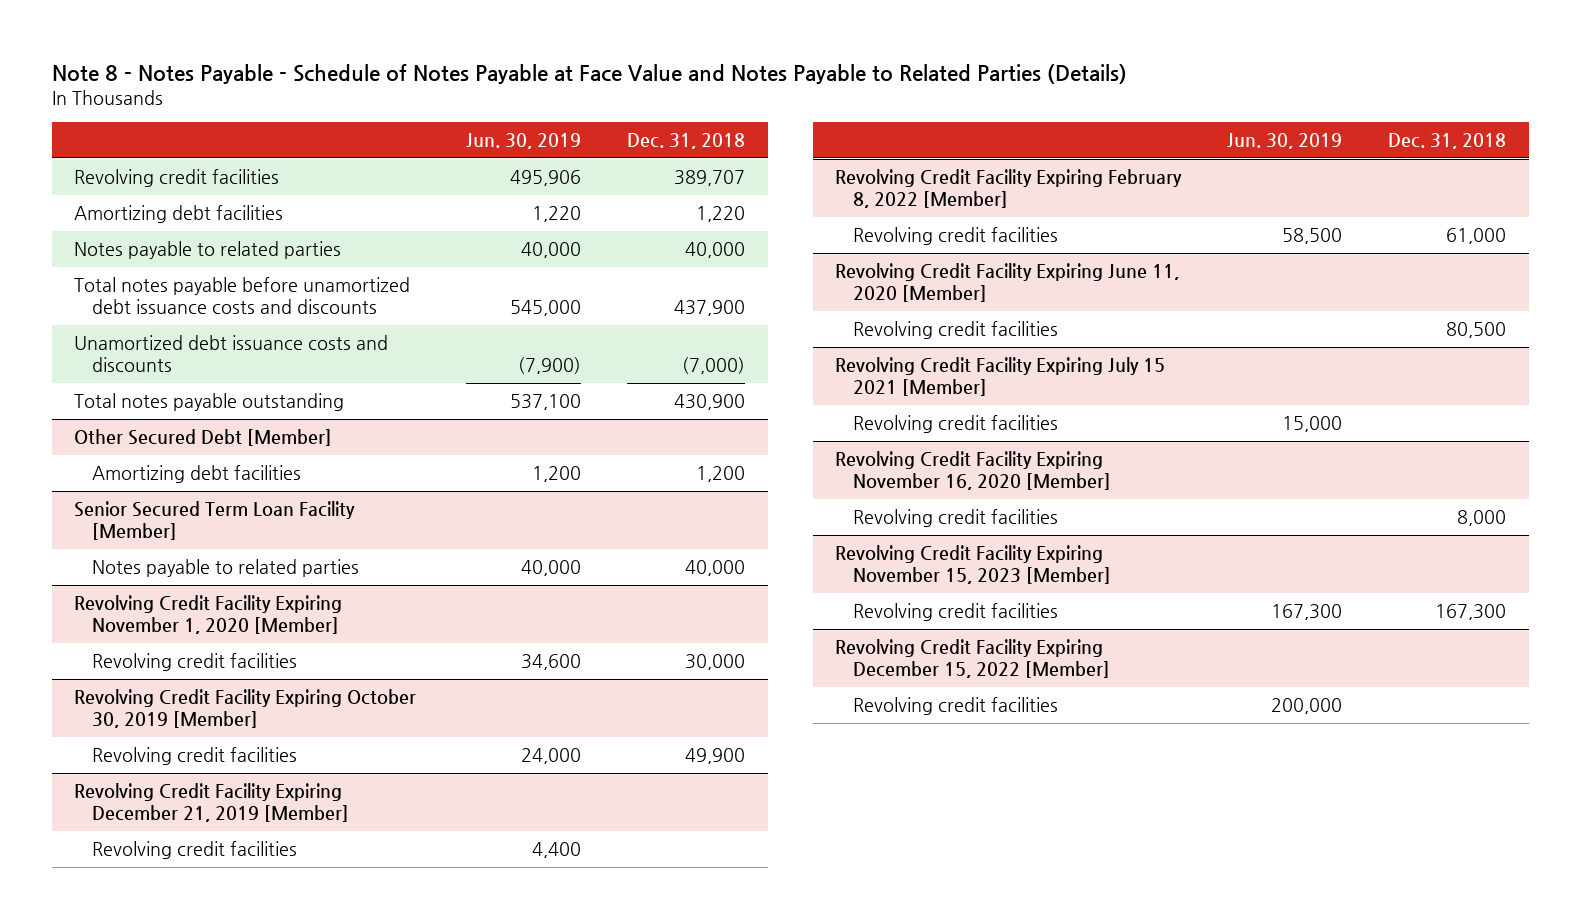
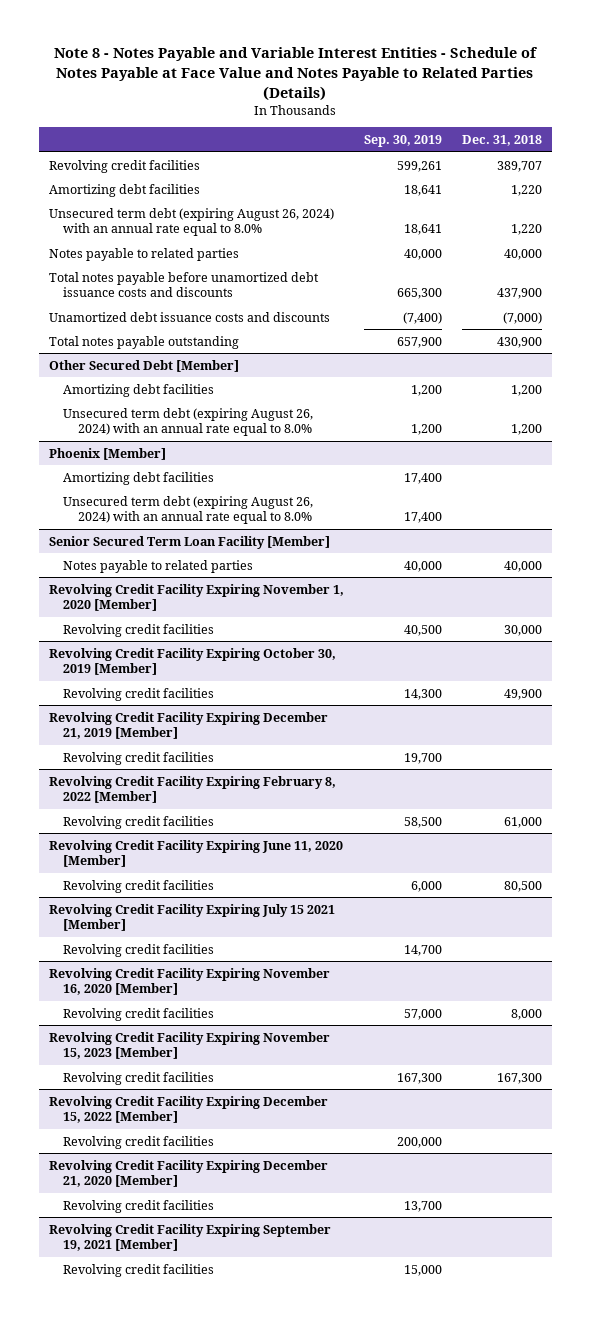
- Note 8 - Notes Payable - Schedule of Notes Payable at Face Value and Notes Payable to Related Parties (Details)
+ Note 8 - Notes Payable and Variable Interest Entities - Schedule of Notes Payable at Face Value and Notes Payable to Related Parties (Details)
- | Jun. 30, 2019 | Dec. 31, 2018
+ | Sep. 30, 2019 | Dec. 31, 2018
+ Unsecured term debt (expiring August 26, 2024) with an annual rate equal to 8.0% | 18,641 | 1,220
@ Other Secured Debt [Member]
+ Unsecured term debt (expiring August 26, 2024) with an annual rate equal to 8.0% | 1,200 | 1,200
+ Phoenix [Member]
+ Amortizing debt facilities | 17,400 |
+ Unsecured term debt (expiring August 26, 2024) with an annual rate equal to 8.0% | 17,400 |
+ Revolving Credit Facility Expiring December 21, 2020 [Member]
+ Revolving credit facilities | 13,700 |
+ Revolving Credit Facility Expiring September 19, 2021 [Member]
+ Revolving credit facilities | 15,000 |

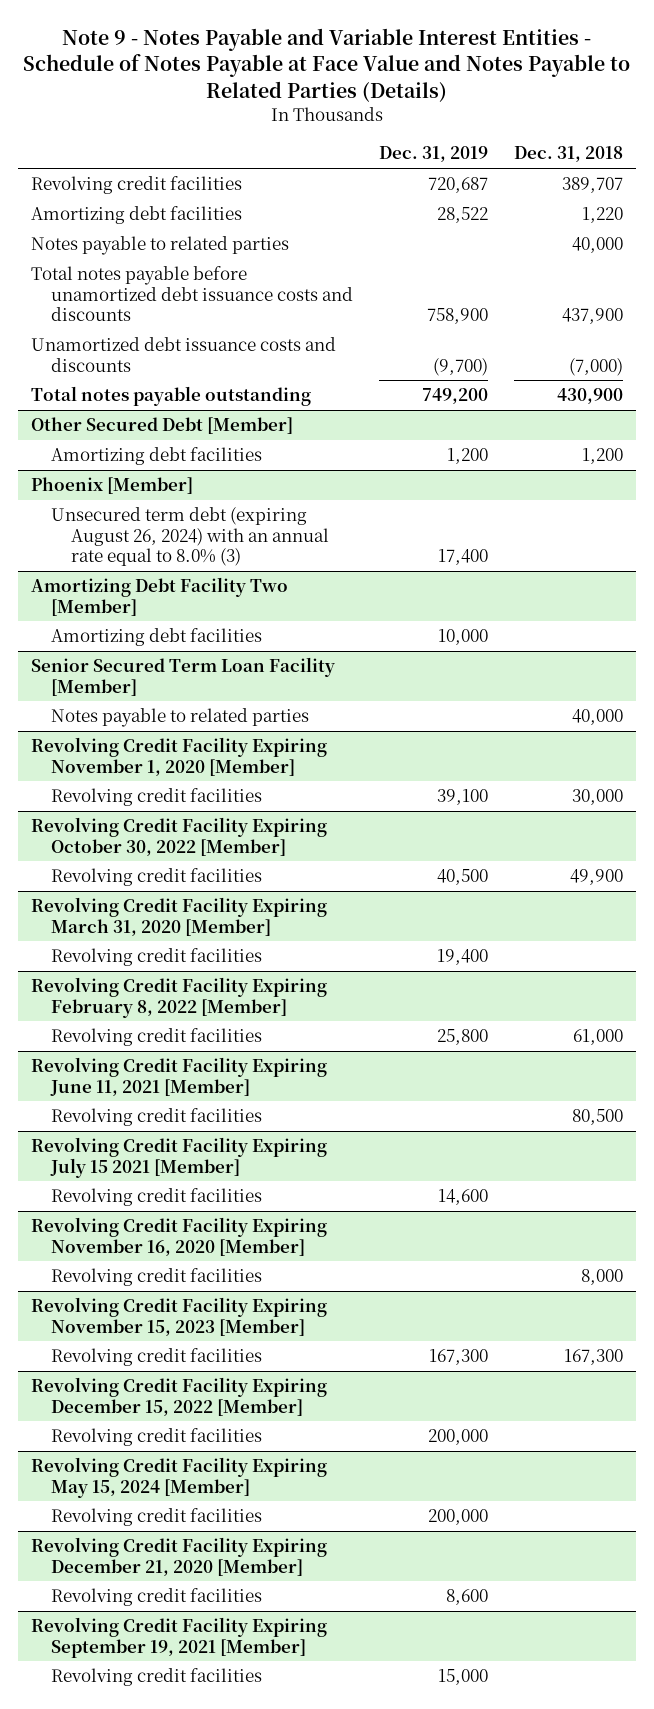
- Note 8 - Notes Payable and Variable Interest Entities - Schedule of Notes Payable at Face Value and Notes Payable to Related Parties (Details)
+ Note 9 - Notes Payable and Variable Interest Entities - Schedule of Notes Payable at Face Value and Notes Payable to Related Parties (Details)
- | Sep. 30, 2019 | Dec. 31, 2018
+ | Dec. 31, 2019 | Dec. 31, 2018
- Unsecured term debt (expiring August 26, 2024) with an annual rate equal to 8.0% | 18,641 | 1,220
@ Other Secured Debt [Member]
- Unsecured term debt (expiring August 26, 2024) with an annual rate equal to 8.0% | 1,200 | 1,200
@ Phoenix [Member]
+ Unsecured term debt (expiring August 26, 2024) with an annual rate equal to 8.0% (3) | 17,400 |
+ Amortizing Debt Facility Two [Member]
@ Phoenix [Member]
- Unsecured term debt (expiring August 26, 2024) with an annual rate equal to 8.0% | 17,400 |
- Revolving Credit Facility Expiring October 30, 2019 [Member]
+ Revolving Credit Facility Expiring October 30, 2022 [Member]
- Revolving Credit Facility Expiring December 21, 2019 [Member]
+ Revolving Credit Facility Expiring March 31, 2020 [Member]
- Revolving Credit Facility Expiring June 11, 2020 [Member]
+ Revolving Credit Facility Expiring June 11, 2021 [Member]
+ Revolving Credit Facility Expiring May 15, 2024 [Member]
+ Revolving credit facilities | 200,000 |

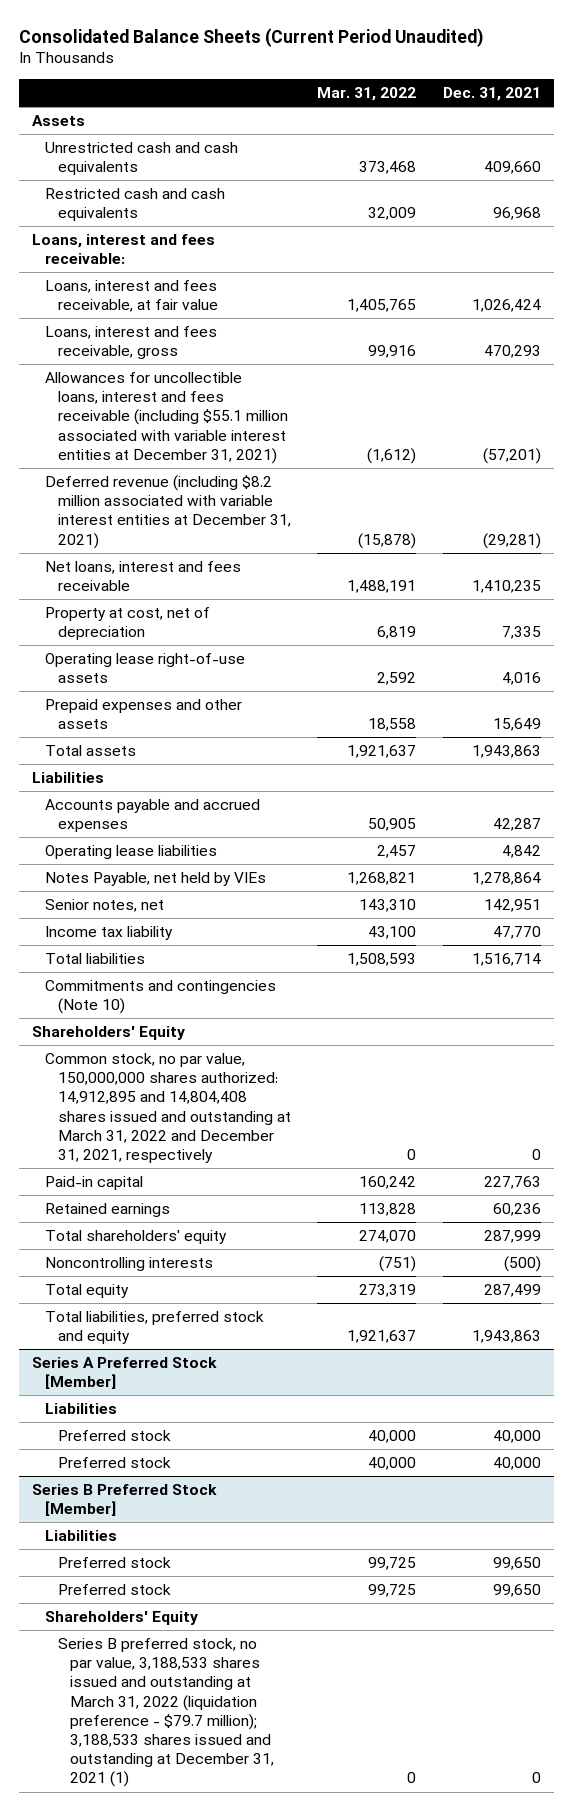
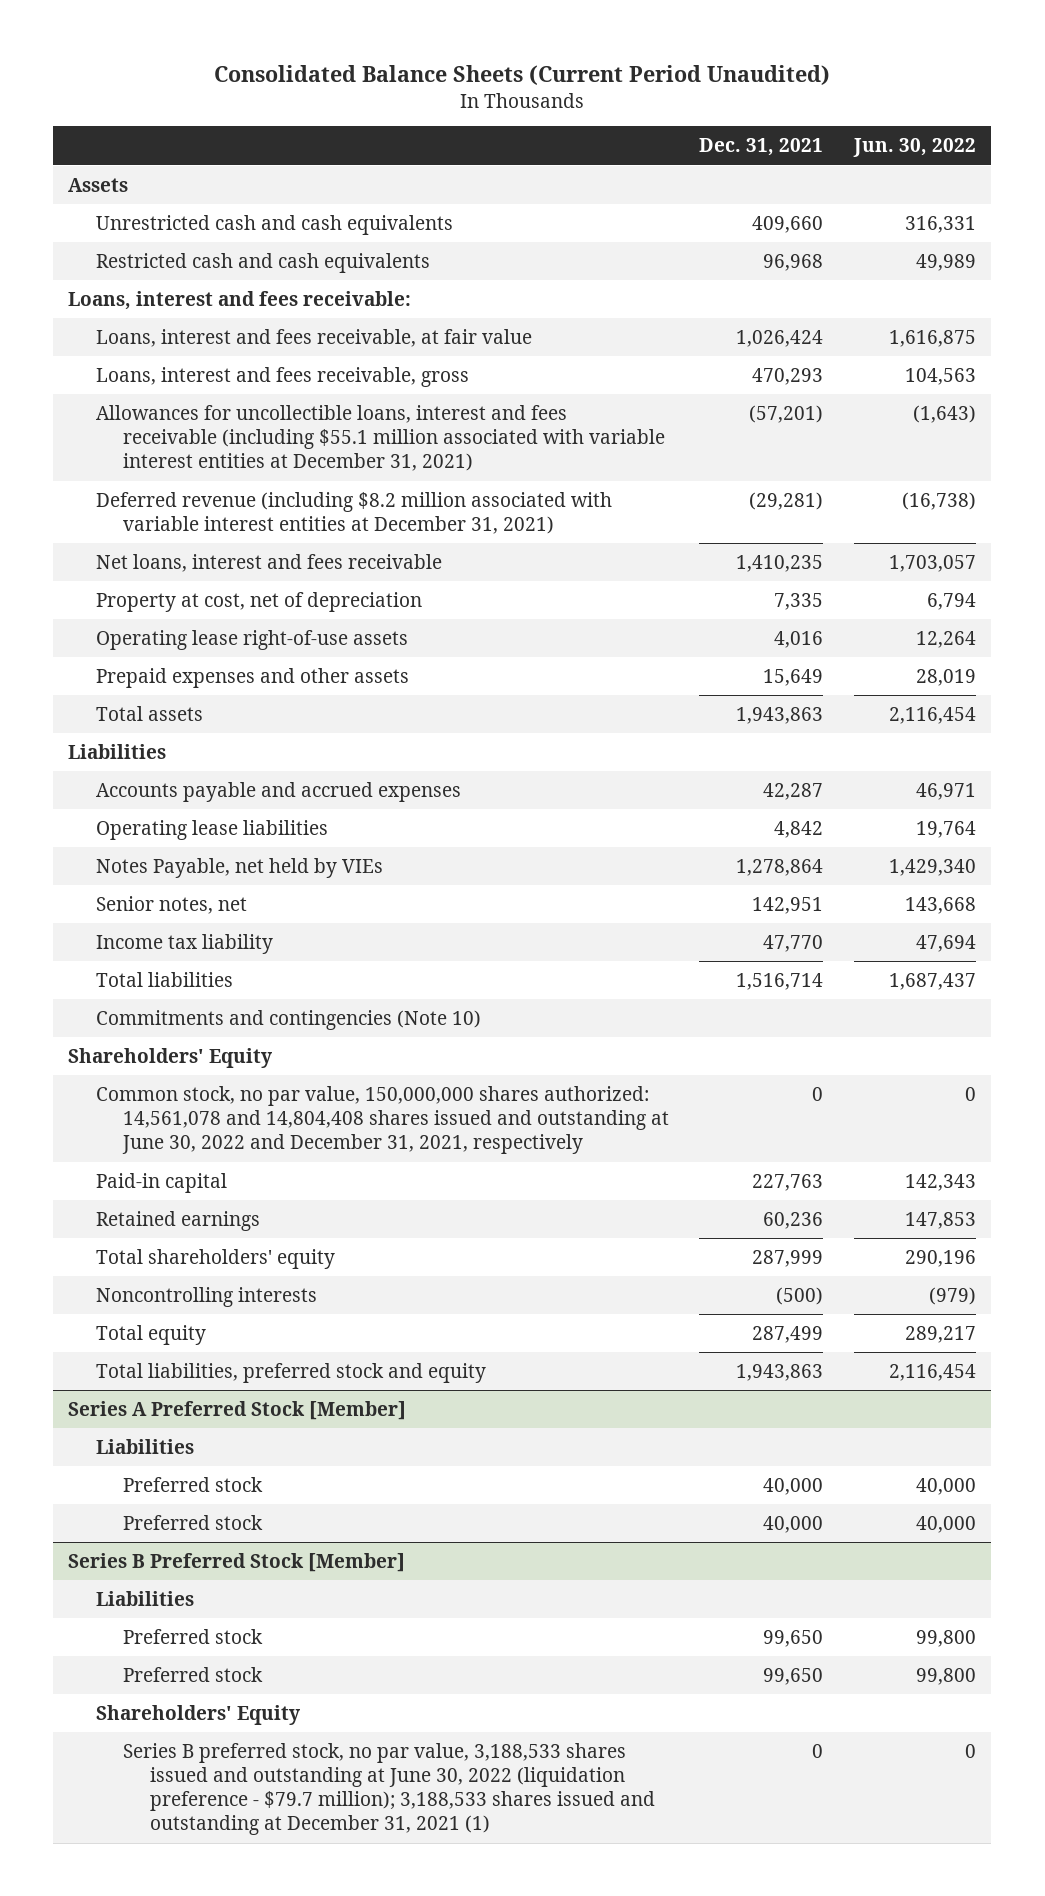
- | Mar. 31, 2022 | Dec. 31, 2021
+ | Dec. 31, 2021 | Jun. 30, 2022
- Common stock, no par value, 150,000,000 shares authorized: 14,912,895 and 14,804,408 shares issued and outstanding at March 31, 2022 and December 31, 2021, respectively | 0 | 0
+ Common stock, no par value, 150,000,000 shares authorized: 14,561,078 and 14,804,408 shares issued and outstanding at June 30, 2022 and December 31, 2021, respectively | 0 | 0
@ Series B Preferred Stock [Member]
- Series B preferred stock, no par value, 3,188,533 shares issued and outstanding at March 31, 2022 (liquidation preference - $79.7 million); 3,188,533 shares issued and outstanding at December 31, 2021 (1) | 0 | 0
+ Series B preferred stock, no par value, 3,188,533 shares issued and outstanding at June 30, 2022 (liquidation preference - $79.7 million); 3,188,533 shares issued and outstanding at December 31, 2021 (1) | 0 | 0

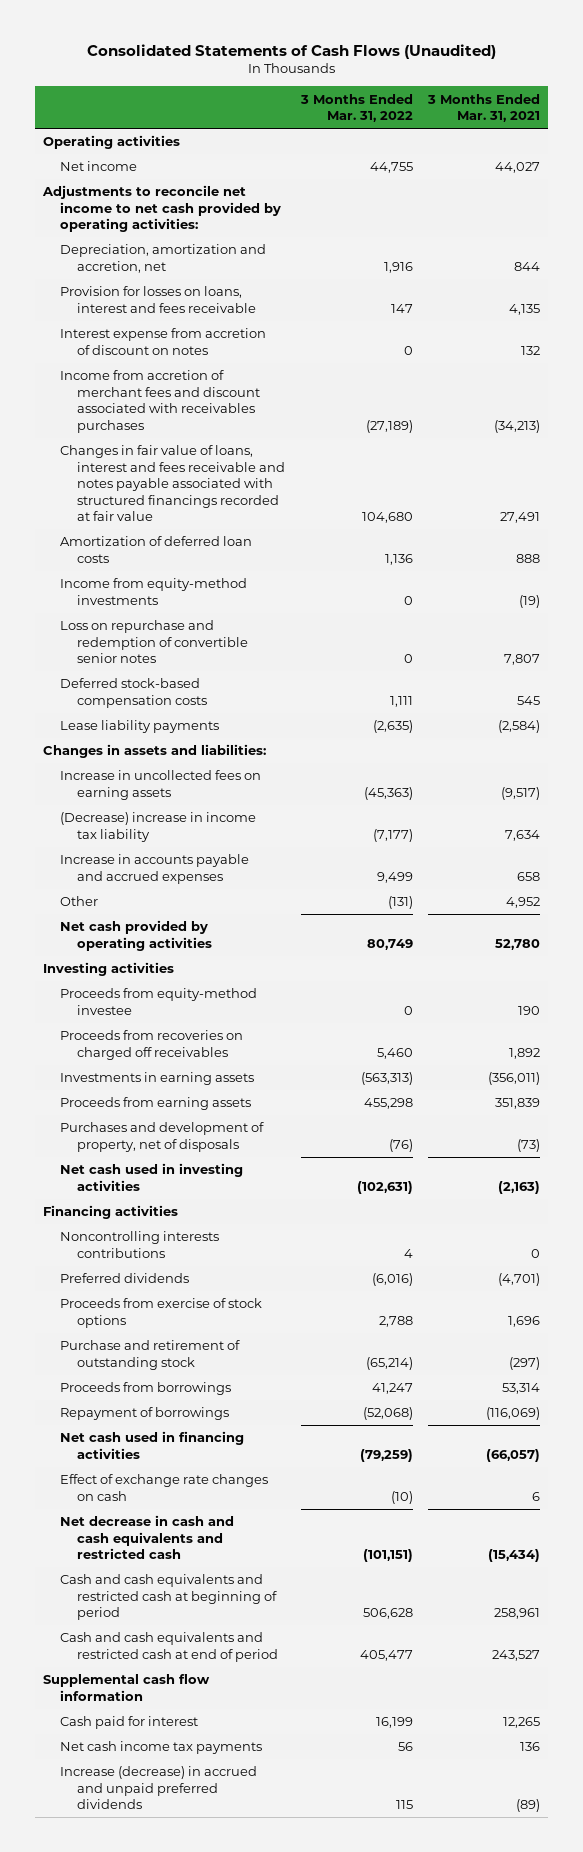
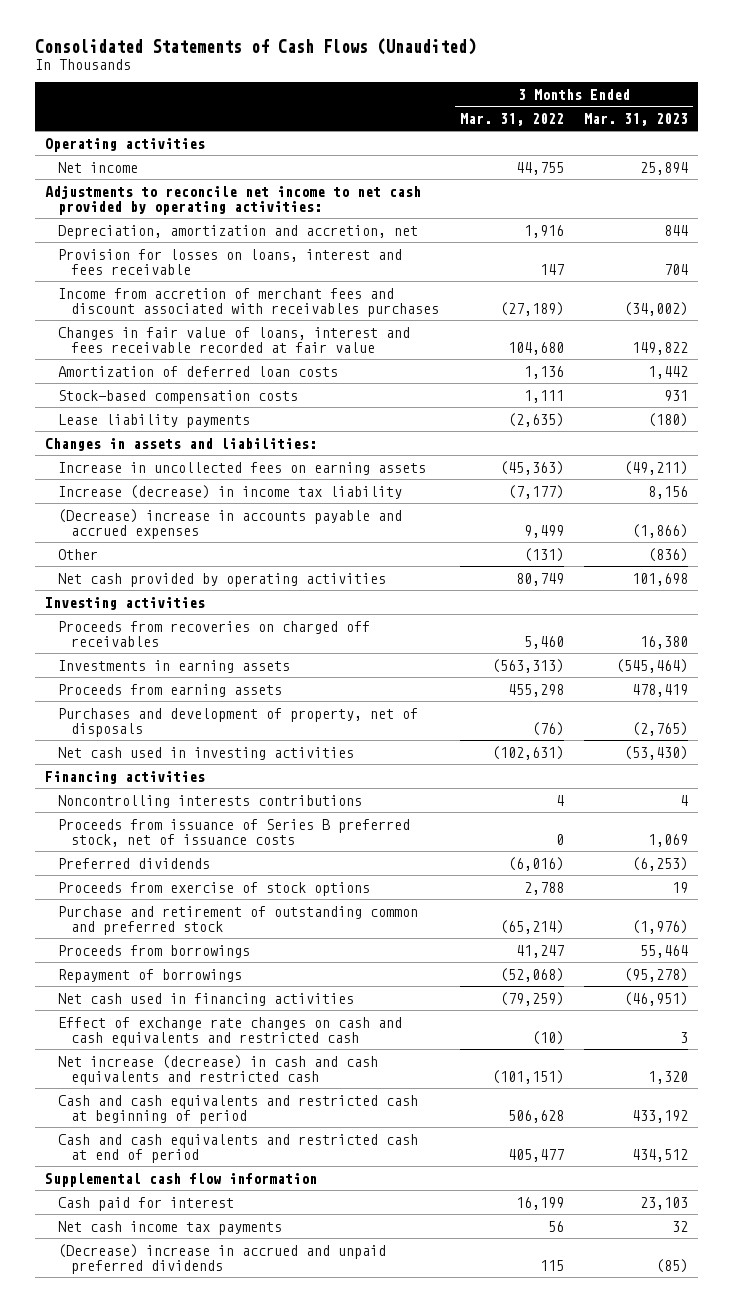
- | 3 Months Ended Mar. 31, 2022 | 3 Months Ended Mar. 31, 2021
+ | 3 Months Ended Mar. 31, 2022 | 3 Months Ended Mar. 31, 2023
- Interest expense from accretion of discount on notes | 0 | 132
- Changes in fair value of loans, interest and fees receivable and notes payable associated with structured financings recorded at fair value | 104,680 | 27,491
+ Changes in fair value of loans, interest and fees receivable recorded at fair value | 104,680 | 149,822
- Income from equity-method investments | 0 | (19)
- Loss on repurchase and redemption of convertible senior notes | 0 | 7,807
- Deferred stock-based compensation costs | 1,111 | 545
+ Stock-based compensation costs | 1,111 | 931
- (Decrease) increase in income tax liability | (7,177) | 7,634
- Increase in accounts payable and accrued expenses | 9,499 | 658
+ Increase (decrease) in income tax liability | (7,177) | 8,156
+ (Decrease) increase in accounts payable and accrued expenses | 9,499 | (1,866)
- Proceeds from equity-method investee | 0 | 190
+ Proceeds from issuance of Series B preferred stock, net of issuance costs | 0 | 1,069
- Purchase and retirement of outstanding stock | (65,214) | (297)
+ Purchase and retirement of outstanding common and preferred stock | (65,214) | (1,976)
- Effect of exchange rate changes on cash | (10) | 6
- Net decrease in cash and cash equivalents and restricted cash | (101,151) | (15,434)
+ Effect of exchange rate changes on cash and cash equivalents and restricted cash | (10) | 3
+ Net increase (decrease) in cash and cash equivalents and restricted cash | (101,151) | 1,320
- Increase (decrease) in accrued and unpaid preferred dividends | 115 | (89)
+ (Decrease) increase in accrued and unpaid preferred dividends | 115 | (85)

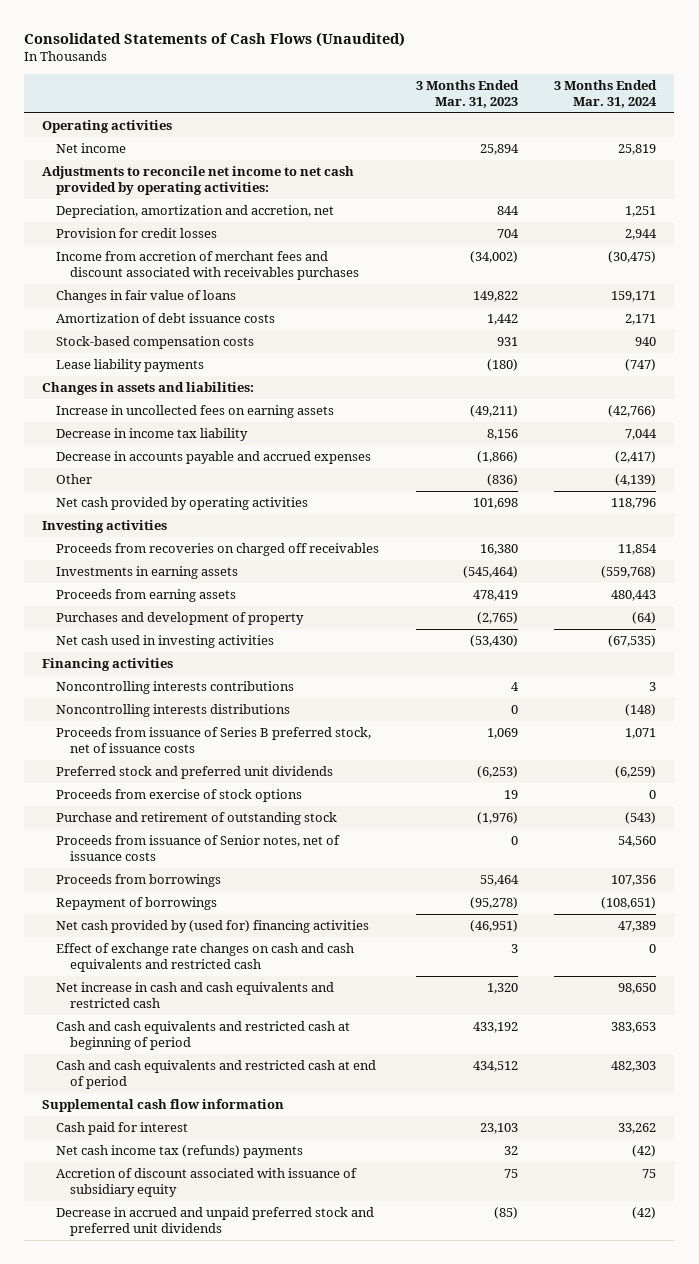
- | 3 Months Ended Mar. 31, 2022 | 3 Months Ended Mar. 31, 2023
+ | 3 Months Ended Mar. 31, 2023 | 3 Months Ended Mar. 31, 2024
- Provision for losses on loans, interest and fees receivable | 147 | 704
+ Provision for credit losses | 704 | 2,944
- Changes in fair value of loans, interest and fees receivable recorded at fair value | 104,680 | 149,822
- Amortization of deferred loan costs | 1,136 | 1,442
+ Changes in fair value of loans | 149,822 | 159,171
+ Amortization of debt issuance costs | 1,442 | 2,171
- Increase (decrease) in income tax liability | (7,177) | 8,156
- (Decrease) increase in accounts payable and accrued expenses | 9,499 | (1,866)
+ Decrease in income tax liability | 8,156 | 7,044
+ Decrease in accounts payable and accrued expenses | (1,866) | (2,417)
- Purchases and development of property, net of disposals | (76) | (2,765)
+ Purchases and development of property | (2,765) | (64)
+ Noncontrolling interests distributions | 0 | (148)
- Preferred dividends | (6,016) | (6,253)
+ Preferred stock and preferred unit dividends | (6,253) | (6,259)
- Purchase and retirement of outstanding common and preferred stock | (65,214) | (1,976)
+ Purchase and retirement of outstanding stock | (1,976) | (543)
+ Proceeds from issuance of Senior notes, net of issuance costs | 0 | 54,560
- Net cash used in financing activities | (79,259) | (46,951)
+ Net cash provided by (used for) financing activities | (46,951) | 47,389
- Net increase (decrease) in cash and cash equivalents and restricted cash | (101,151) | 1,320
+ Net increase in cash and cash equivalents and restricted cash | 1,320 | 98,650
- Net cash income tax payments | 56 | 32
- (Decrease) increase in accrued and unpaid preferred dividends | 115 | (85)
+ Net cash income tax (refunds) payments | 32 | (42)
+ Accretion of discount associated with issuance of subsidiary equity | 75 | 75
+ Decrease in accrued and unpaid preferred stock and preferred unit dividends | (85) | (42)

